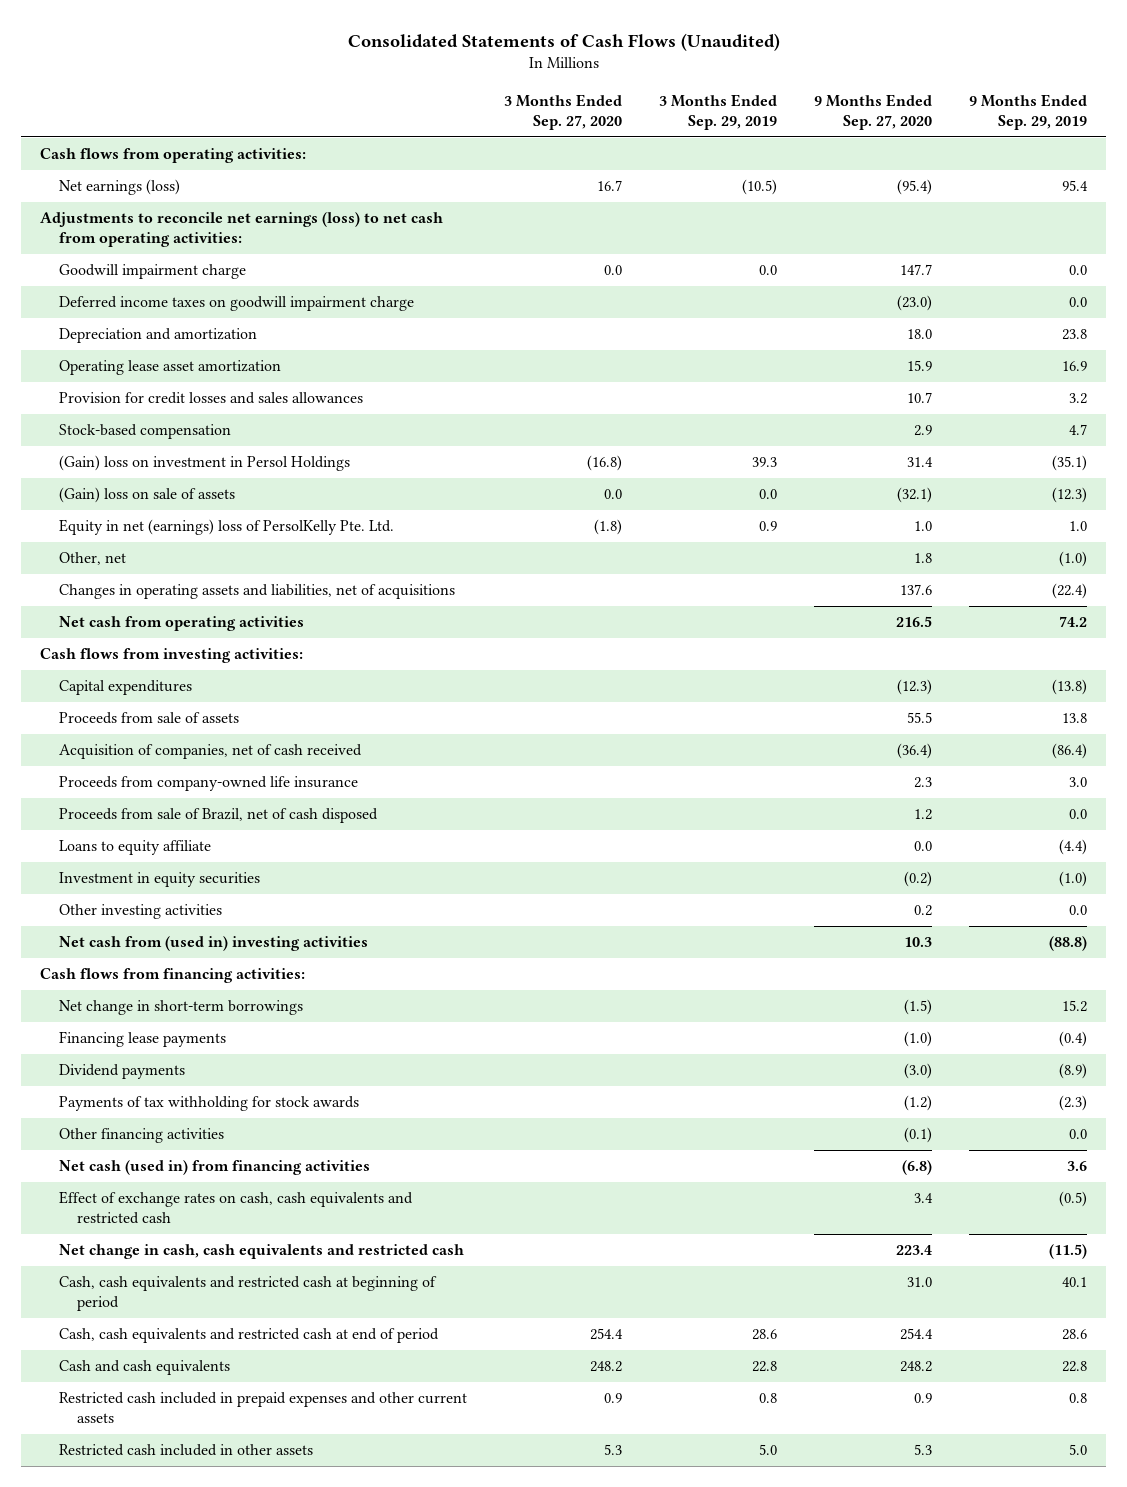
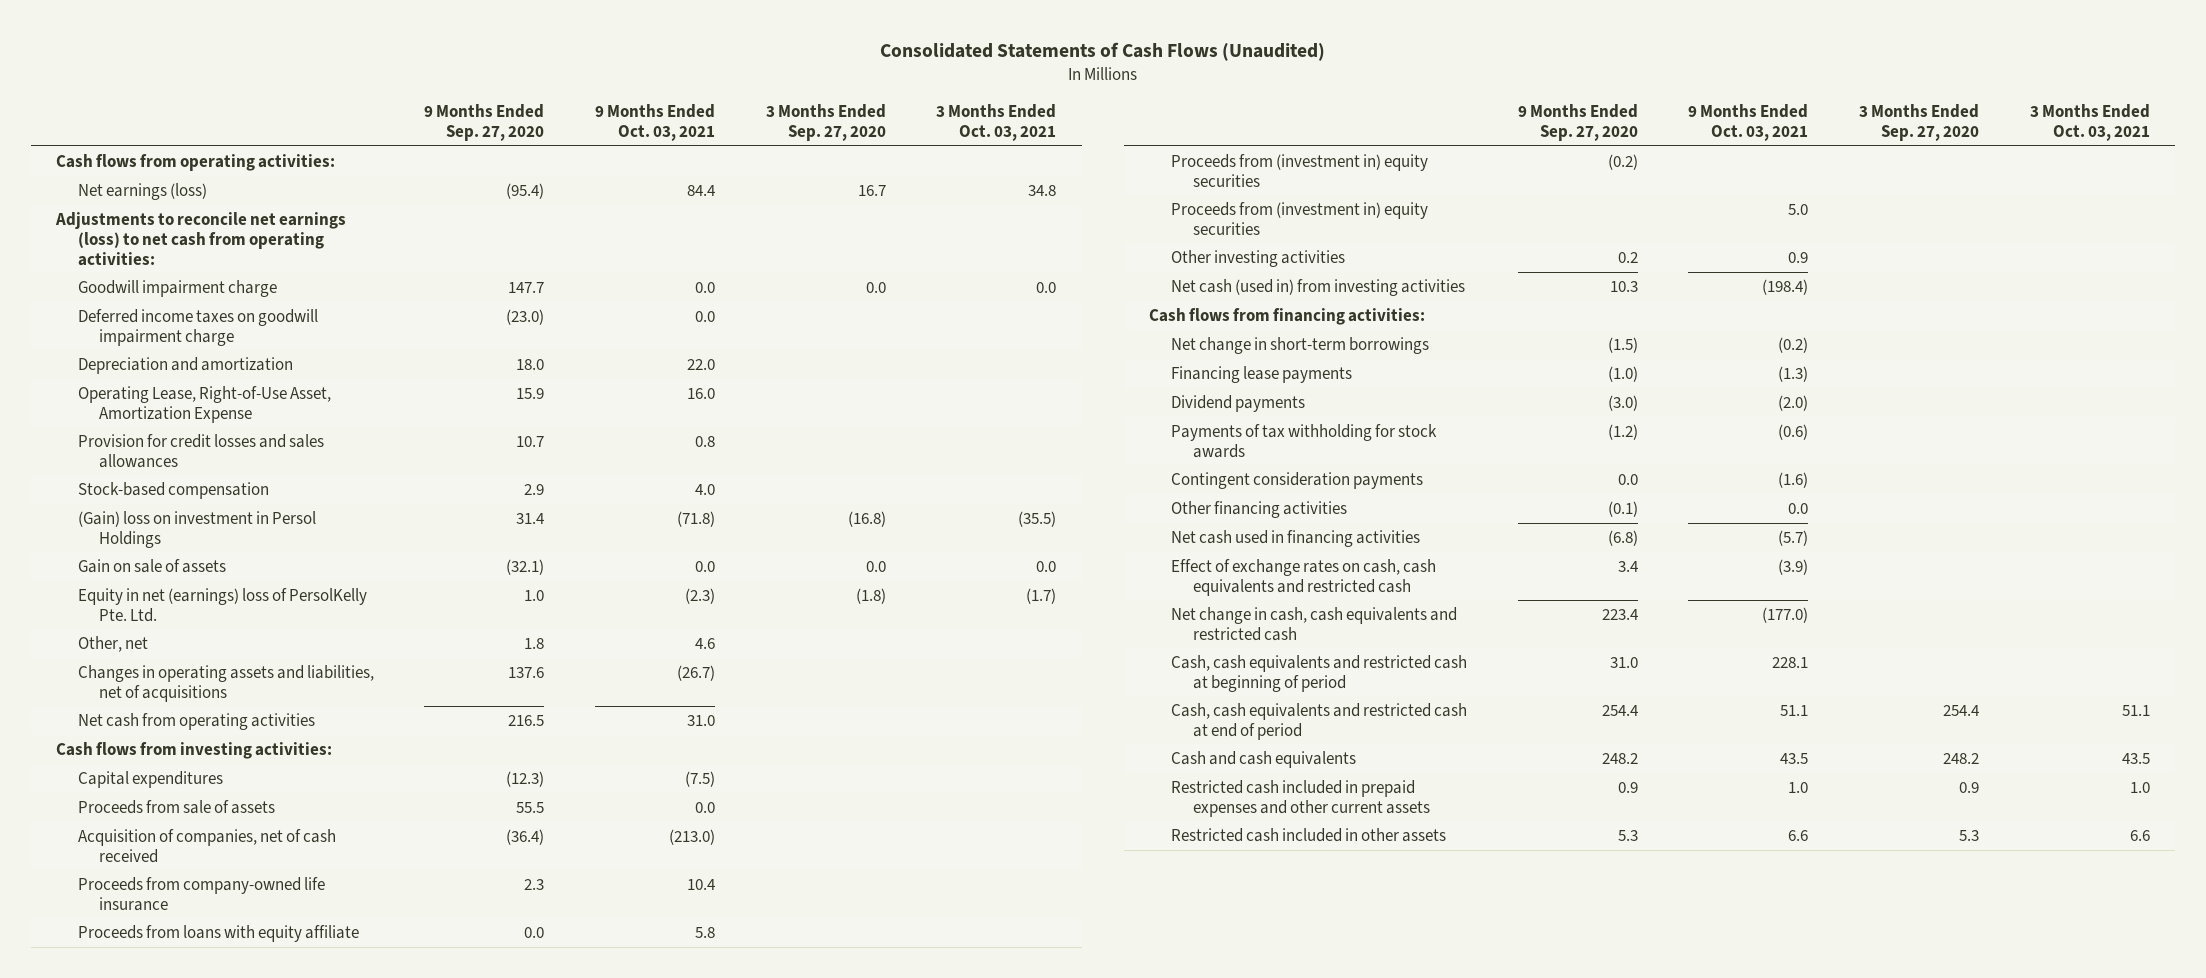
- | 3 Months Ended Sep. 27, 2020 | 3 Months Ended Sep. 29, 2019 | 9 Months Ended Sep. 27, 2020 | 9 Months Ended Sep. 29, 2019
+ | 9 Months Ended Sep. 27, 2020 | 9 Months Ended Oct. 03, 2021 | 3 Months Ended Sep. 27, 2020 | 3 Months Ended Oct. 03, 2021
- Operating lease asset amortization | | | 15.9 | 16.9
+ Operating Lease, Right-of-Use Asset, Amortization Expense | 15.9 | 16.0 | |
- (Gain) loss on sale of assets | 0.0 | 0.0 | (32.1) | (12.3)
+ Gain on sale of assets | (32.1) | 0.0 | 0.0 | 0.0
- Proceeds from sale of Brazil, net of cash disposed | | | 1.2 | 0.0
- Loans to equity affiliate | | | 0.0 | (4.4)
- Investment in equity securities | | | (0.2) | (1.0)
+ Proceeds from loans with equity affiliate | 0.0 | 5.8 | |
+ Proceeds from (investment in) equity securities | (0.2) | | |
+ Proceeds from (investment in) equity securities | | 5.0 | |
- Net cash from (used in) investing activities | | | 10.3 | (88.8)
+ Net cash (used in) from investing activities | 10.3 | (198.4) | |
+ Contingent consideration payments | 0.0 | (1.6) | |
- Net cash (used in) from financing activities | | | (6.8) | 3.6
+ Net cash used in financing activities | (6.8) | (5.7) | |

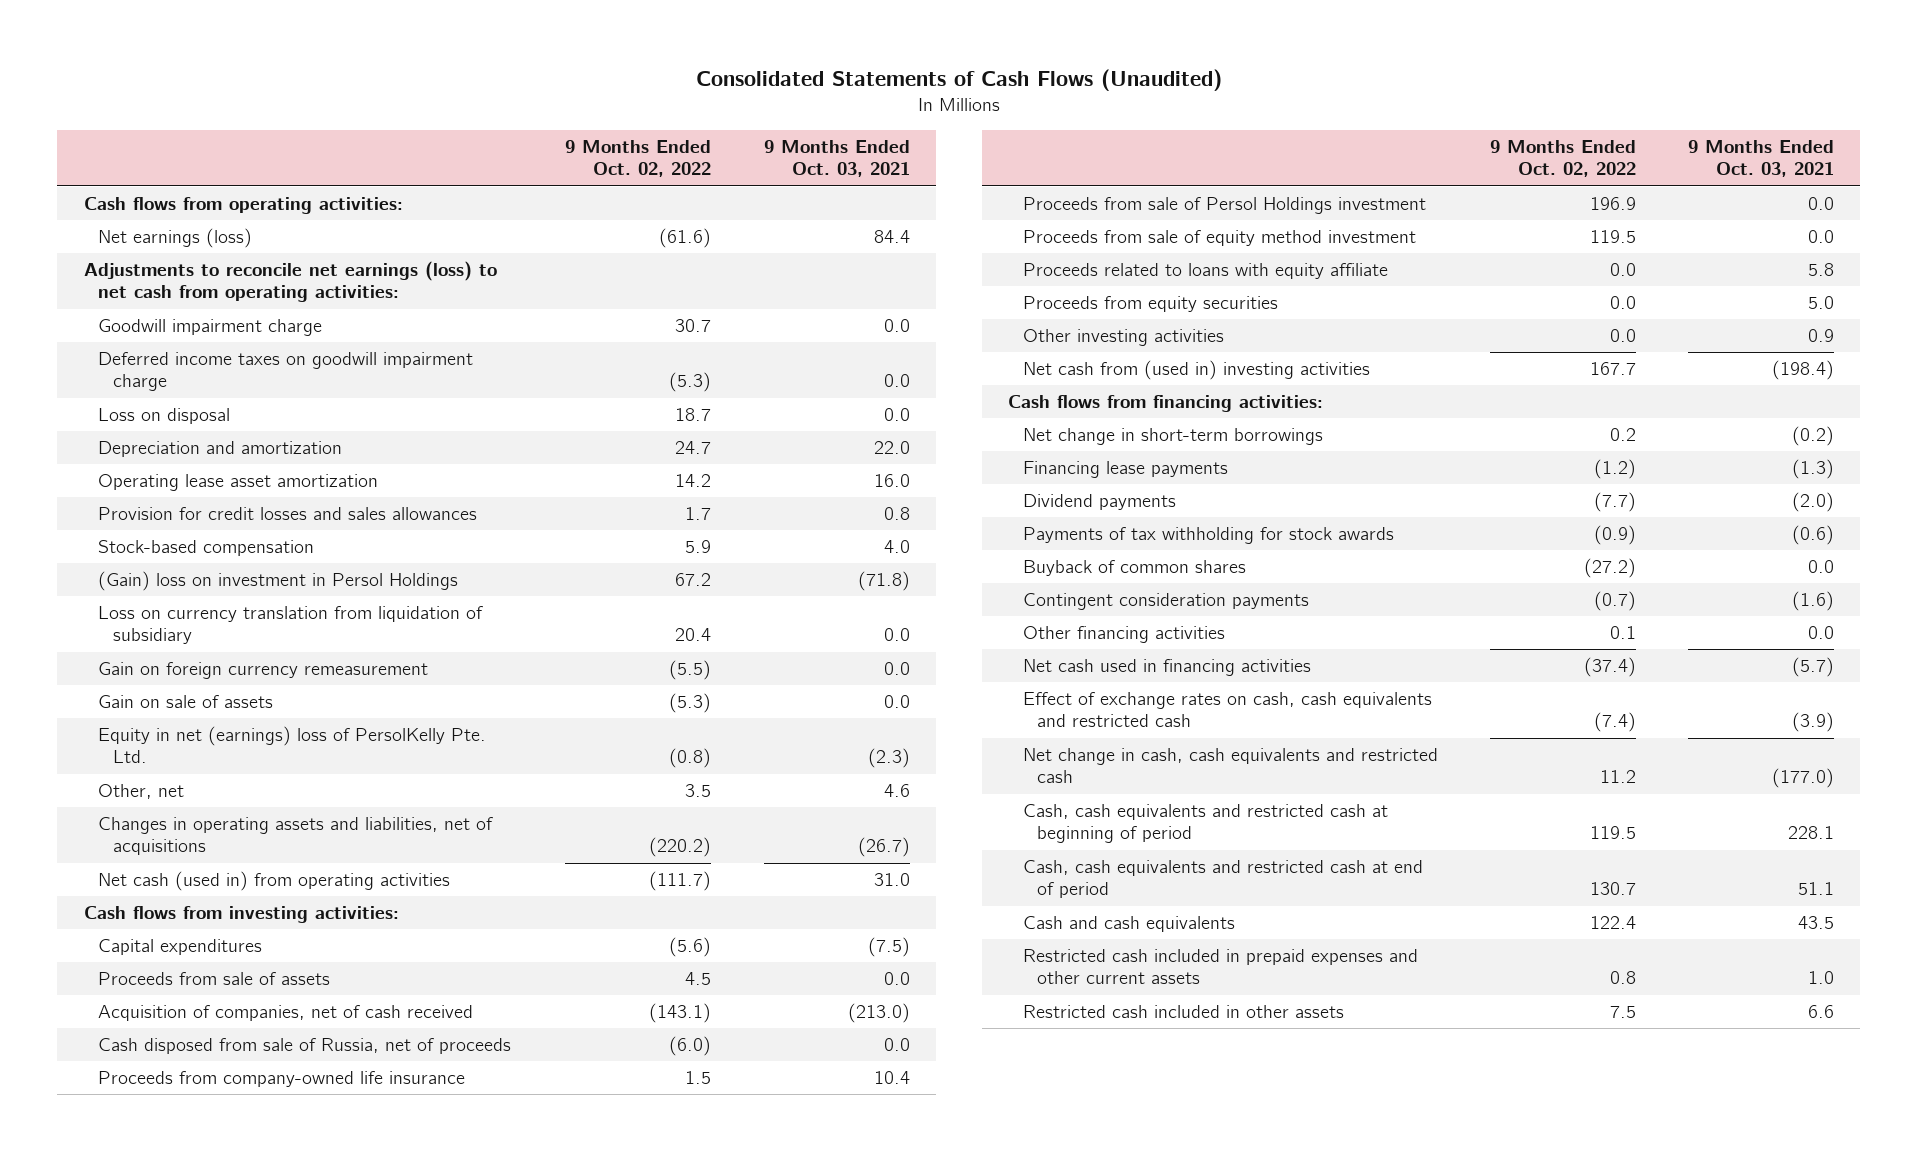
- | 9 Months Ended Sep. 27, 2020 | 9 Months Ended Oct. 03, 2021 | 3 Months Ended Sep. 27, 2020 | 3 Months Ended Oct. 03, 2021
+ | 9 Months Ended Oct. 02, 2022 | 9 Months Ended Oct. 03, 2021
+ Loss on disposal | 18.7 | 0.0
- Operating Lease, Right-of-Use Asset, Amortization Expense | 15.9 | 16.0 | |
+ Operating lease asset amortization | 14.2 | 16.0
+ Loss on currency translation from liquidation of subsidiary | 20.4 | 0.0
+ Gain on foreign currency remeasurement | (5.5) | 0.0
- Net cash from operating activities | 216.5 | 31.0 | |
+ Net cash (used in) from operating activities | (111.7) | 31.0
+ Cash disposed from sale of Russia, net of proceeds | (6.0) | 0.0
- Proceeds from loans with equity affiliate | 0.0 | 5.8 | |
- Proceeds from (investment in) equity securities | (0.2) | | |
- Proceeds from (investment in) equity securities | | 5.0 | |
+ Proceeds from sale of Persol Holdings investment | 196.9 | 0.0
+ Proceeds from sale of equity method investment | 119.5 | 0.0
+ Proceeds related to loans with equity affiliate | 0.0 | 5.8
+ Proceeds from equity securities | 0.0 | 5.0
- Net cash (used in) from investing activities | 10.3 | (198.4) | |
+ Net cash from (used in) investing activities | 167.7 | (198.4)
+ Buyback of common shares | (27.2) | 0.0

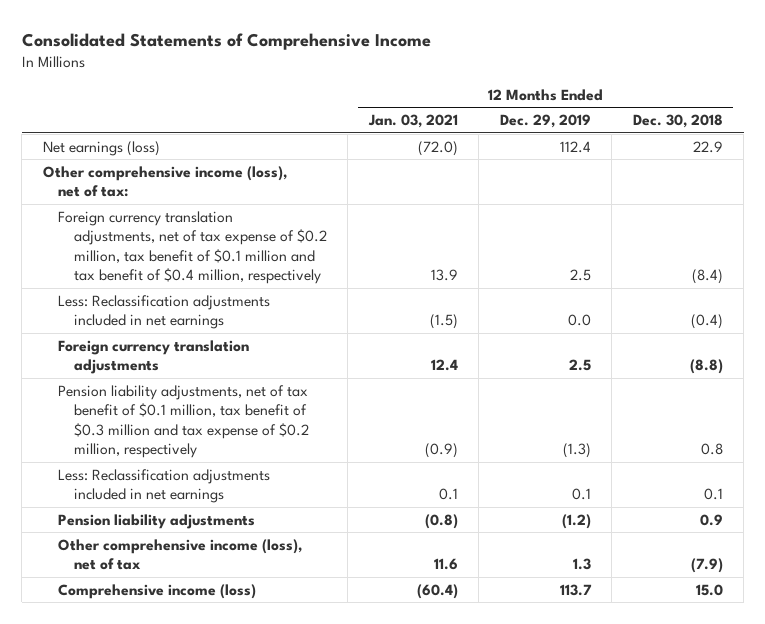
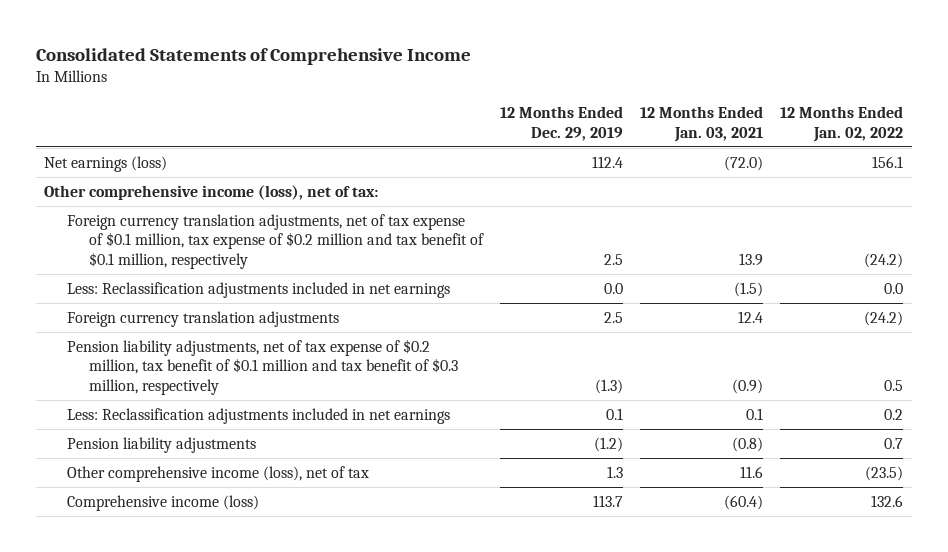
- | 12 Months Ended Jan. 03, 2021 | 12 Months Ended Dec. 29, 2019 | 12 Months Ended Dec. 30, 2018
+ | 12 Months Ended Dec. 29, 2019 | 12 Months Ended Jan. 03, 2021 | 12 Months Ended Jan. 02, 2022
- Foreign currency translation adjustments, net of tax expense of $0.2 million, tax benefit of $0.1 million and tax benefit of $0.4 million, respectively | 13.9 | 2.5 | (8.4)
+ Foreign currency translation adjustments, net of tax expense of $0.1 million, tax expense of $0.2 million and tax benefit of $0.1 million, respectively | 2.5 | 13.9 | (24.2)
- Pension liability adjustments, net of tax benefit of $0.1 million, tax benefit of $0.3 million and tax expense of $0.2 million, respectively | (0.9) | (1.3) | 0.8
+ Pension liability adjustments, net of tax expense of $0.2 million, tax benefit of $0.1 million and tax benefit of $0.3 million, respectively | (1.3) | (0.9) | 0.5

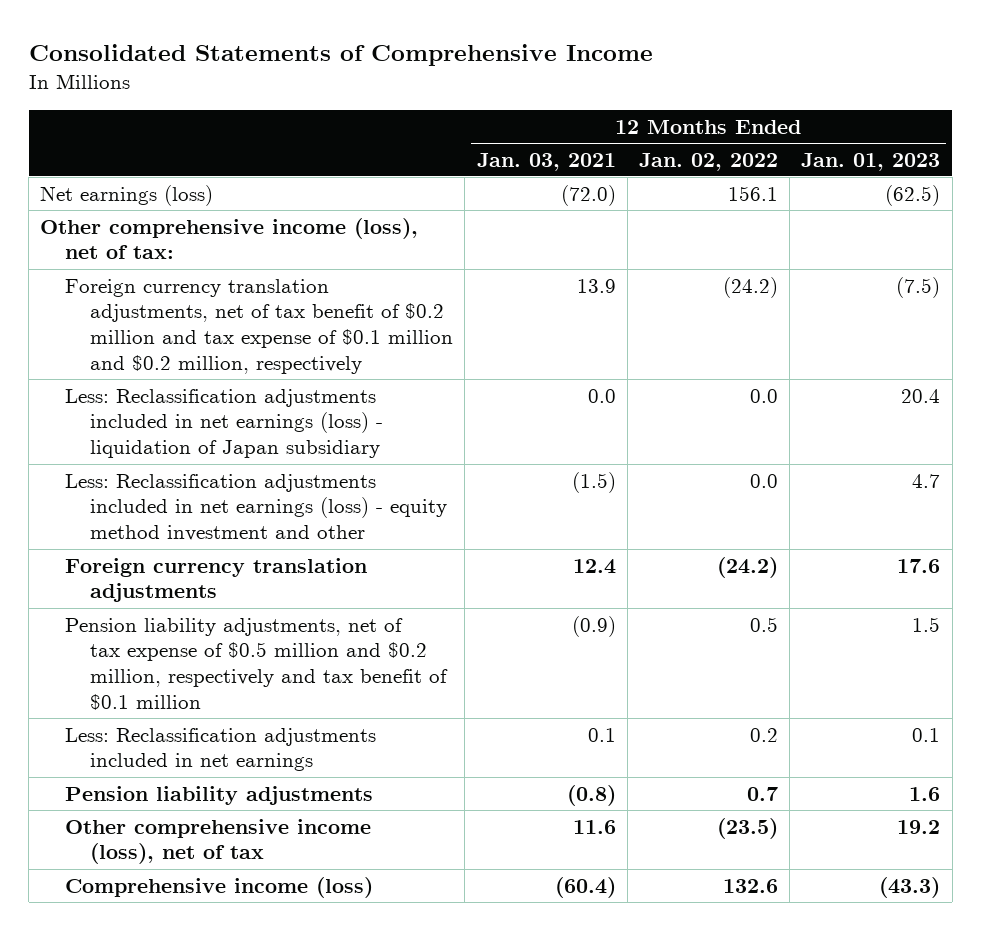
- | 12 Months Ended Dec. 29, 2019 | 12 Months Ended Jan. 03, 2021 | 12 Months Ended Jan. 02, 2022
+ | 12 Months Ended Jan. 03, 2021 | 12 Months Ended Jan. 02, 2022 | 12 Months Ended Jan. 01, 2023
- Foreign currency translation adjustments, net of tax expense of $0.1 million, tax expense of $0.2 million and tax benefit of $0.1 million, respectively | 2.5 | 13.9 | (24.2)
- Less: Reclassification adjustments included in net earnings | 0.0 | (1.5) | 0.0
+ Foreign currency translation adjustments, net of tax benefit of $0.2 million and tax expense of $0.1 million and $0.2 million, respectively | 13.9 | (24.2) | (7.5)
+ Less: Reclassification adjustments included in net earnings (loss) - liquidation of Japan subsidiary | 0.0 | 0.0 | 20.4
+ Less: Reclassification adjustments included in net earnings (loss) - equity method investment and other | (1.5) | 0.0 | 4.7
- Pension liability adjustments, net of tax expense of $0.2 million, tax benefit of $0.1 million and tax benefit of $0.3 million, respectively | (1.3) | (0.9) | 0.5
+ Pension liability adjustments, net of tax expense of $0.5 million and $0.2 million, respectively and tax benefit of $0.1 million | (0.9) | 0.5 | 1.5

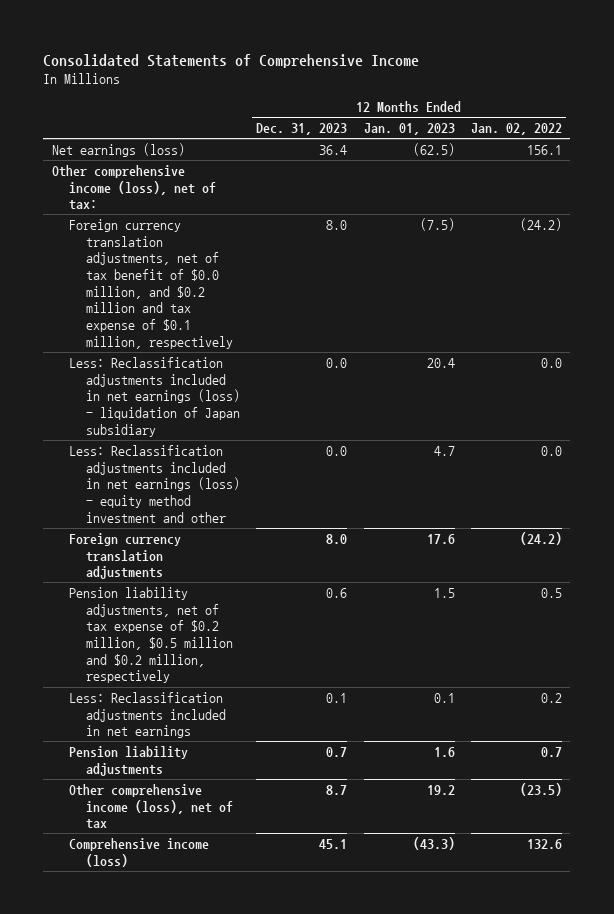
- | 12 Months Ended Jan. 03, 2021 | 12 Months Ended Jan. 02, 2022 | 12 Months Ended Jan. 01, 2023
+ | 12 Months Ended Dec. 31, 2023 | 12 Months Ended Jan. 01, 2023 | 12 Months Ended Jan. 02, 2022
- Foreign currency translation adjustments, net of tax benefit of $0.2 million and tax expense of $0.1 million and $0.2 million, respectively | 13.9 | (24.2) | (7.5)
+ Foreign currency translation adjustments, net of tax benefit of $0.0 million, and $0.2 million and tax expense of $0.1 million, respectively | 8.0 | (7.5) | (24.2)
- Pension liability adjustments, net of tax expense of $0.5 million and $0.2 million, respectively and tax benefit of $0.1 million | (0.9) | 0.5 | 1.5
+ Pension liability adjustments, net of tax expense of $0.2 million, $0.5 million and $0.2 million, respectively | 0.6 | 1.5 | 0.5

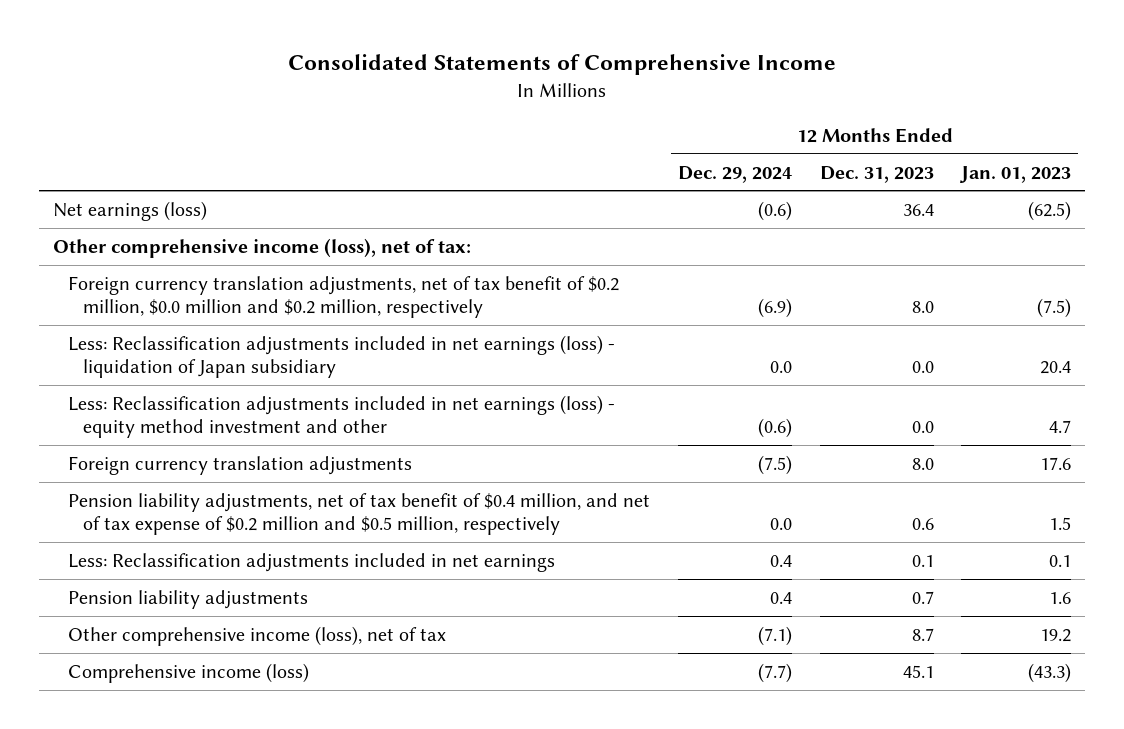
- | 12 Months Ended Dec. 31, 2023 | 12 Months Ended Jan. 01, 2023 | 12 Months Ended Jan. 02, 2022
+ | 12 Months Ended Dec. 29, 2024 | 12 Months Ended Dec. 31, 2023 | 12 Months Ended Jan. 01, 2023
- Foreign currency translation adjustments, net of tax benefit of $0.0 million, and $0.2 million and tax expense of $0.1 million, respectively | 8.0 | (7.5) | (24.2)
+ Foreign currency translation adjustments, net of tax benefit of $0.2 million, $0.0 million and $0.2 million, respectively | (6.9) | 8.0 | (7.5)
- Pension liability adjustments, net of tax expense of $0.2 million, $0.5 million and $0.2 million, respectively | 0.6 | 1.5 | 0.5
+ Pension liability adjustments, net of tax benefit of $0.4 million, and net of tax expense of $0.2 million and $0.5 million, respectively | 0.0 | 0.6 | 1.5

